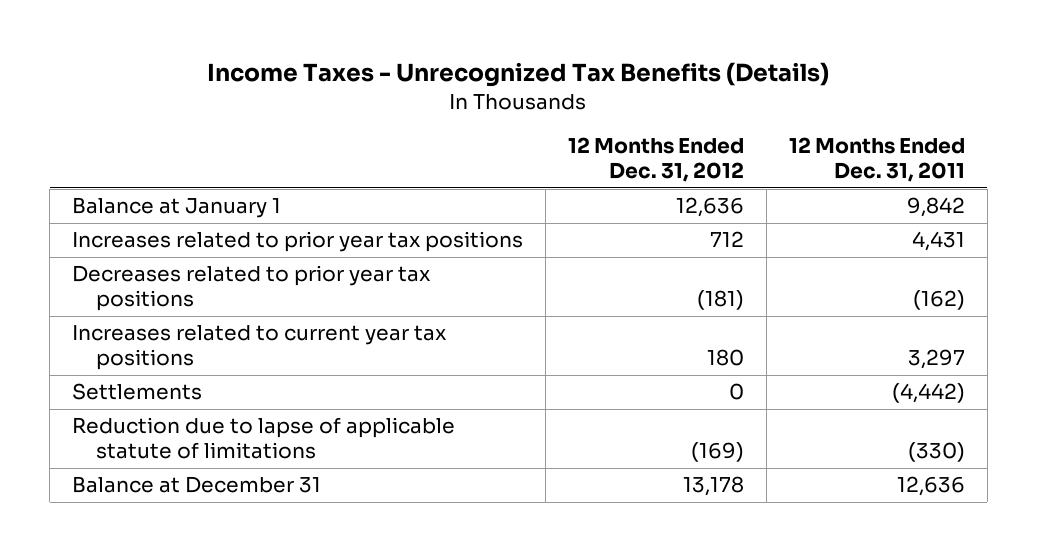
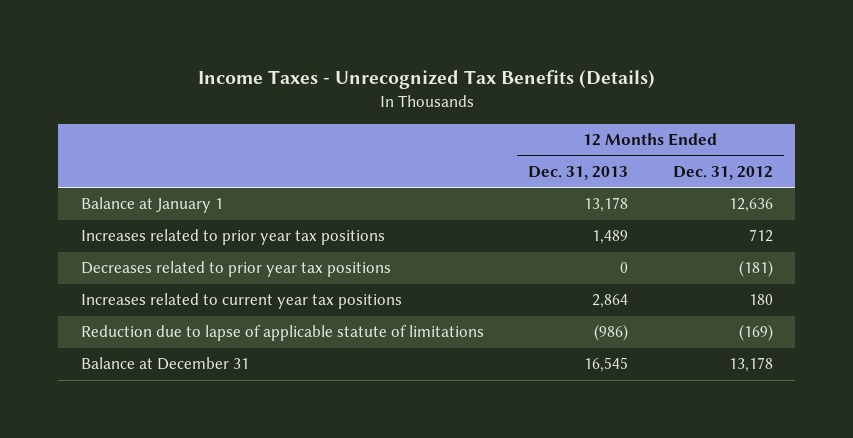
- | 12 Months Ended Dec. 31, 2012 | 12 Months Ended Dec. 31, 2011
+ | 12 Months Ended Dec. 31, 2013 | 12 Months Ended Dec. 31, 2012
- Settlements | 0 | (4,442)

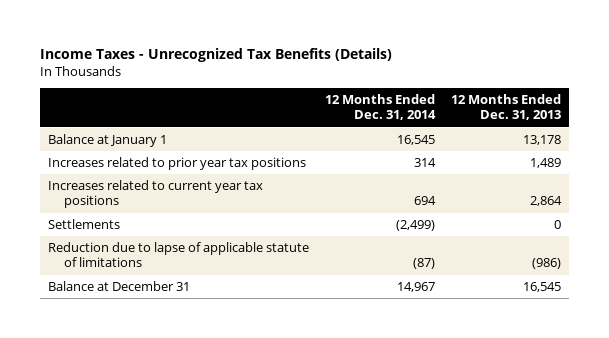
- | 12 Months Ended Dec. 31, 2013 | 12 Months Ended Dec. 31, 2012
+ | 12 Months Ended Dec. 31, 2014 | 12 Months Ended Dec. 31, 2013
- Decreases related to prior year tax positions | 0 | (181)
+ Settlements | (2,499) | 0

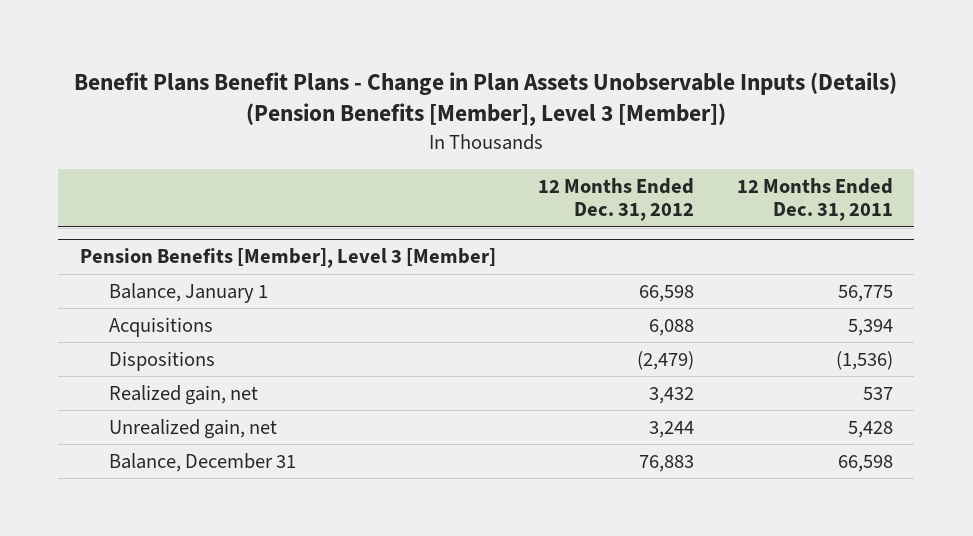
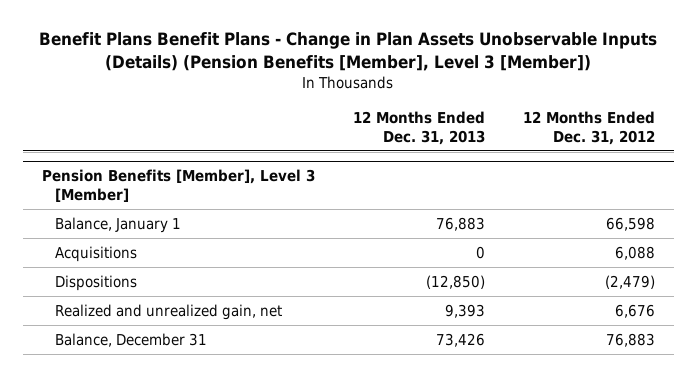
- | 12 Months Ended Dec. 31, 2012 | 12 Months Ended Dec. 31, 2011
+ | 12 Months Ended Dec. 31, 2013 | 12 Months Ended Dec. 31, 2012
@ Pension Benefits [Member], Level 3 [Member]
- Realized gain, net | 3,432 | 537
- Unrealized gain, net | 3,244 | 5,428
+ Realized and unrealized gain, net | 9,393 | 6,676

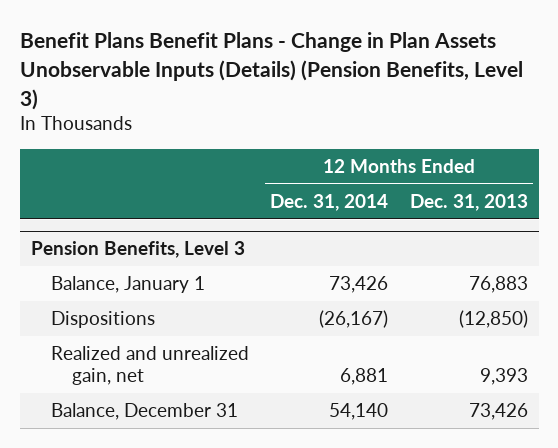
- Benefit Plans Benefit Plans - Change in Plan Assets Unobservable Inputs (Details) (Pension Benefits [Member], Level 3 [Member])
+ Benefit Plans Benefit Plans - Change in Plan Assets Unobservable Inputs (Details) (Pension Benefits, Level 3)
- | 12 Months Ended Dec. 31, 2013 | 12 Months Ended Dec. 31, 2012
+ | 12 Months Ended Dec. 31, 2014 | 12 Months Ended Dec. 31, 2013
- Pension Benefits [Member], Level 3 [Member]
+ Pension Benefits, Level 3
- Acquisitions | 0 | 6,088

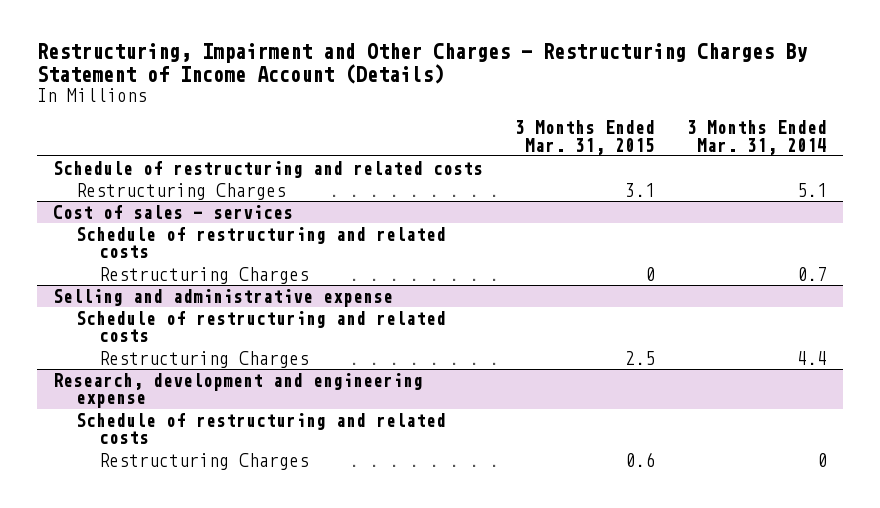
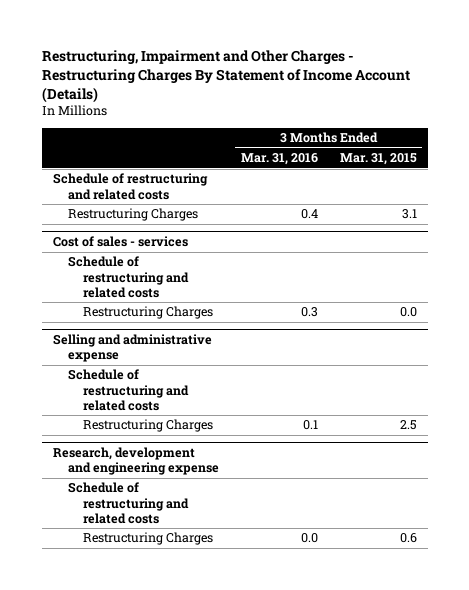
- | 3 Months Ended Mar. 31, 2015 | 3 Months Ended Mar. 31, 2014
+ | 3 Months Ended Mar. 31, 2016 | 3 Months Ended Mar. 31, 2015
@ Cost of sales - services
- Restructuring Charges | 0 | 0.7
+ Restructuring Charges | 0.3 | 0.0

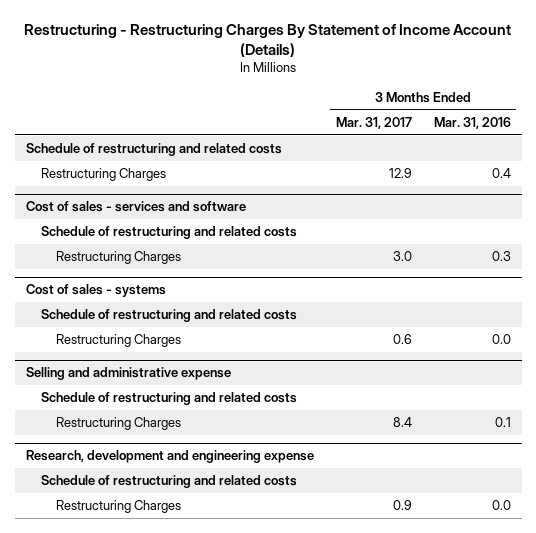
- Restructuring, Impairment and Other Charges - Restructuring Charges By Statement of Income Account (Details)
+ Restructuring - Restructuring Charges By Statement of Income Account (Details)
- | 3 Months Ended Mar. 31, 2016 | 3 Months Ended Mar. 31, 2015
+ | 3 Months Ended Mar. 31, 2017 | 3 Months Ended Mar. 31, 2016
- Cost of sales - services
+ Cost of sales - services and software
+ Cost of sales - systems
+ Schedule of restructuring and related costs
+ Restructuring Charges | 0.6 | 0.0

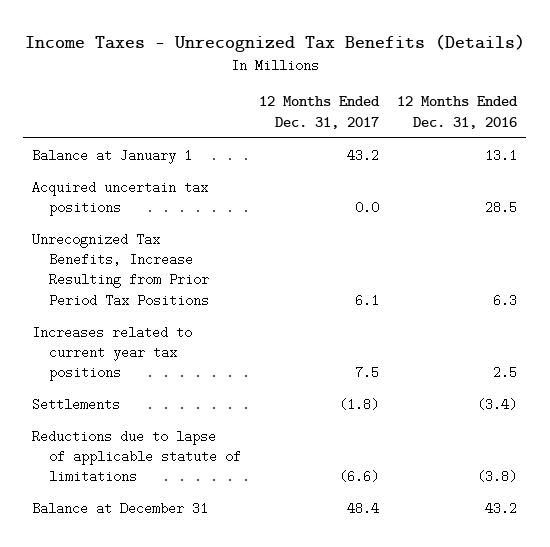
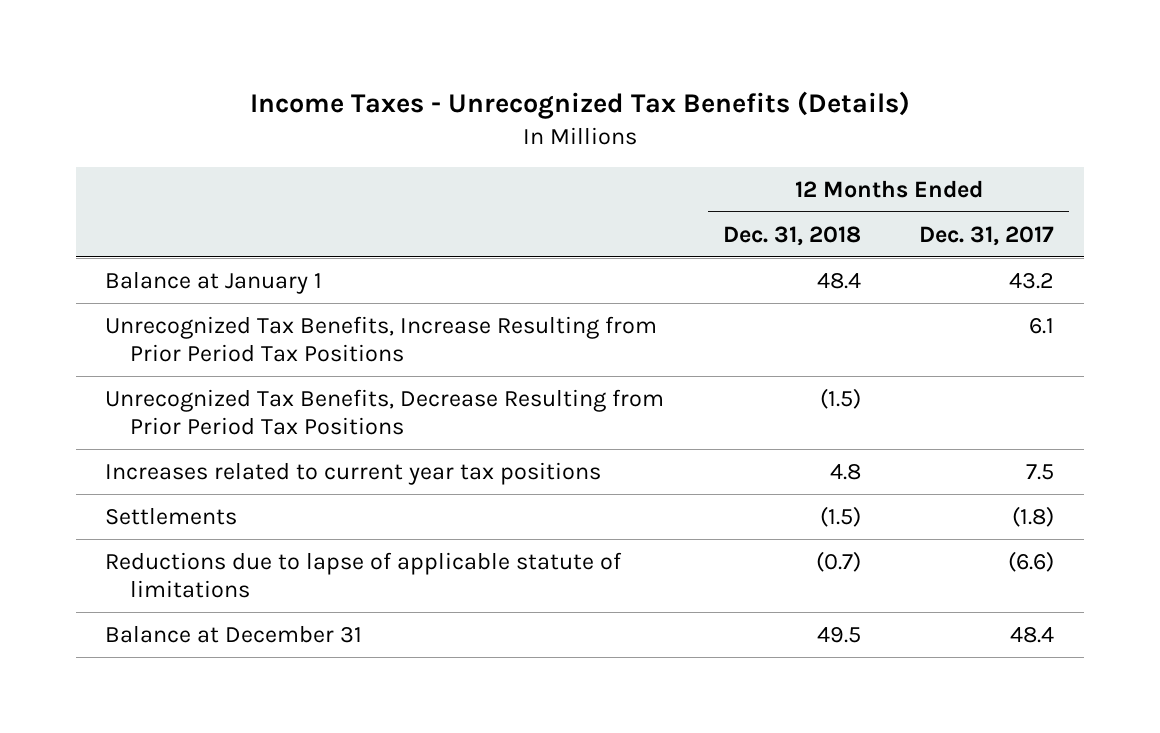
- | 12 Months Ended Dec. 31, 2017 | 12 Months Ended Dec. 31, 2016
+ | 12 Months Ended Dec. 31, 2018 | 12 Months Ended Dec. 31, 2017
- Acquired uncertain tax positions | 0.0 | 28.5
+ Unrecognized Tax Benefits, Decrease Resulting from Prior Period Tax Positions | (1.5) |

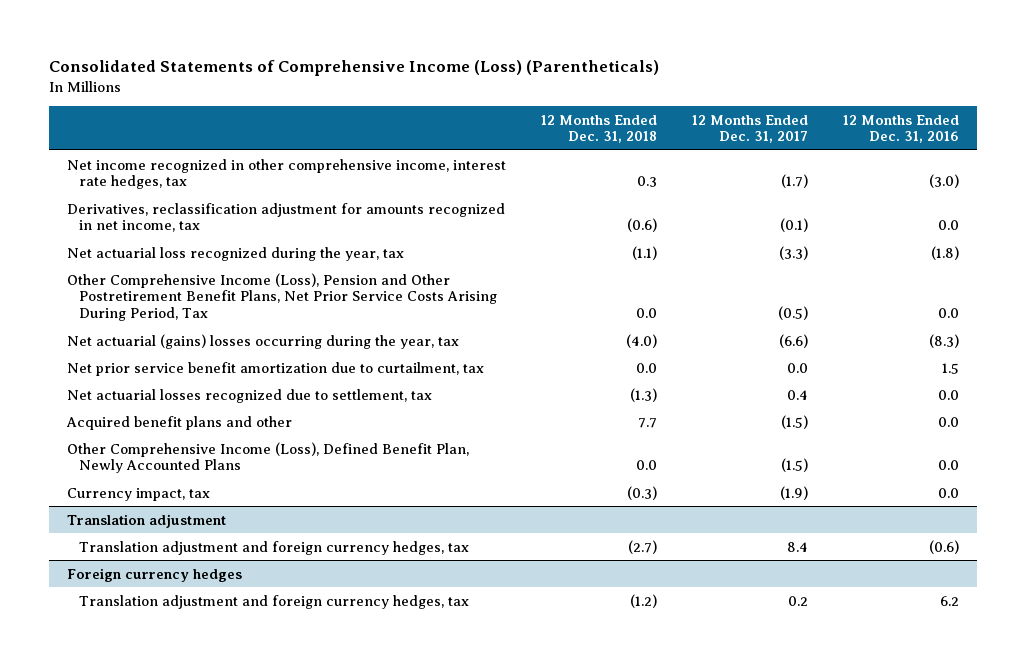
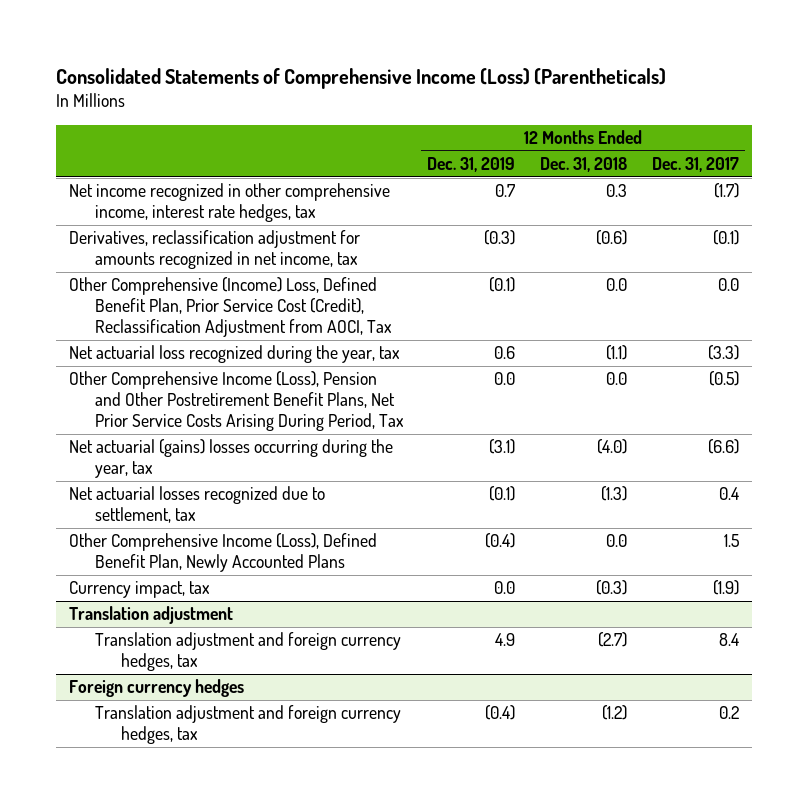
- | 12 Months Ended Dec. 31, 2018 | 12 Months Ended Dec. 31, 2017 | 12 Months Ended Dec. 31, 2016
+ | 12 Months Ended Dec. 31, 2019 | 12 Months Ended Dec. 31, 2018 | 12 Months Ended Dec. 31, 2017
+ Other Comprehensive (Income) Loss, Defined Benefit Plan, Prior Service Cost (Credit), Reclassification Adjustment from AOCI, Tax | (0.1) | 0.0 | 0.0
- Net prior service benefit amortization due to curtailment, tax | 0.0 | 0.0 | 1.5
- Acquired benefit plans and other | 7.7 | (1.5) | 0.0
- Other Comprehensive Income (Loss), Defined Benefit Plan, Newly Accounted Plans | 0.0 | (1.5) | 0.0
+ Other Comprehensive Income (Loss), Defined Benefit Plan, Newly Accounted Plans | (0.4) | 0.0 | 1.5

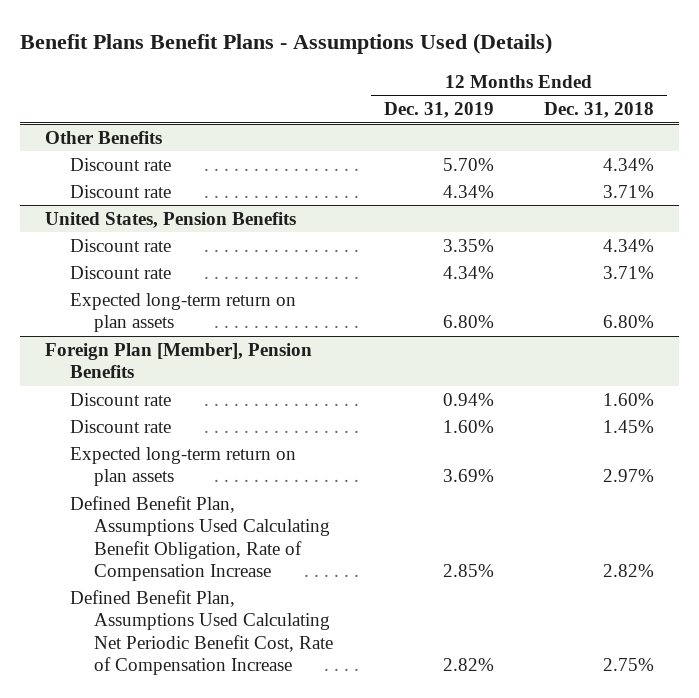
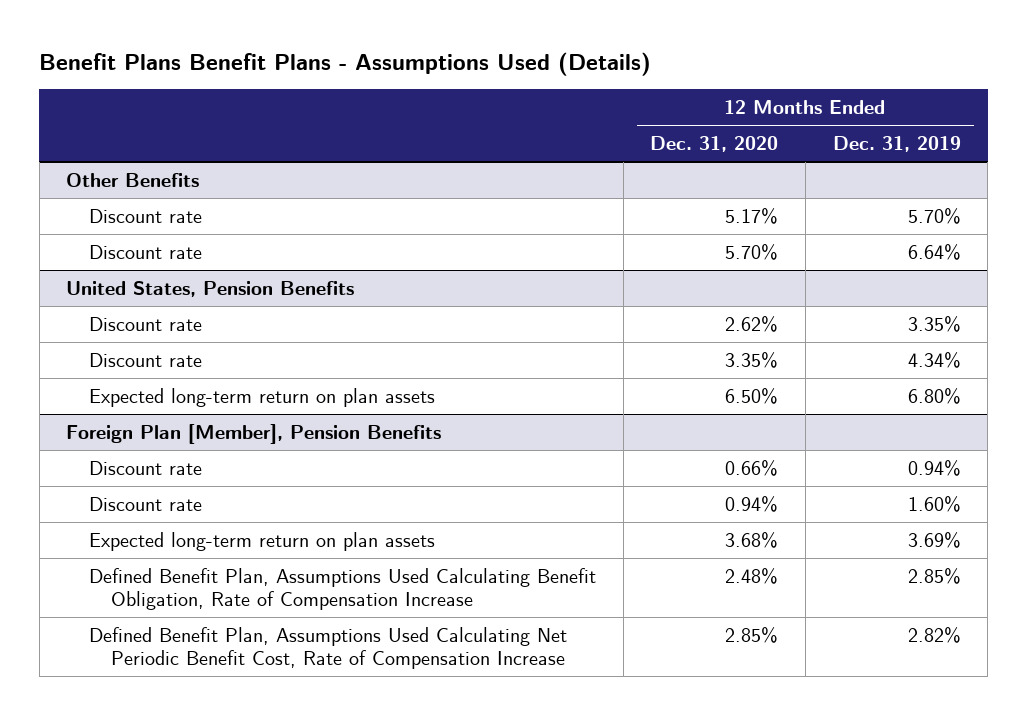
- | 12 Months Ended Dec. 31, 2019 | 12 Months Ended Dec. 31, 2018
+ | 12 Months Ended Dec. 31, 2020 | 12 Months Ended Dec. 31, 2019
@ Other Benefits
- Discount rate | 4.34% | 3.71%
+ Discount rate | 5.70% | 6.64%

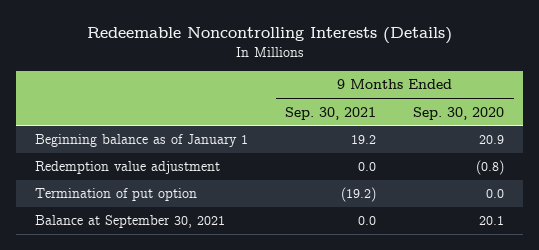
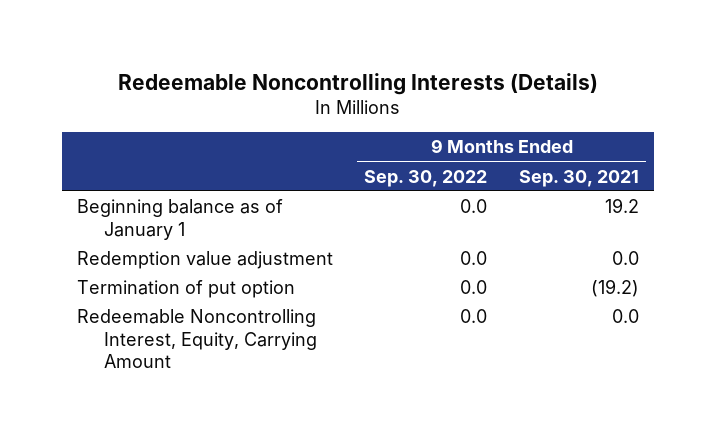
- | 9 Months Ended Sep. 30, 2021 | 9 Months Ended Sep. 30, 2020
+ | 9 Months Ended Sep. 30, 2022 | 9 Months Ended Sep. 30, 2021
- Balance at September 30, 2021 | 0.0 | 20.1
+ Redeemable Noncontrolling Interest, Equity, Carrying Amount | 0.0 | 0.0

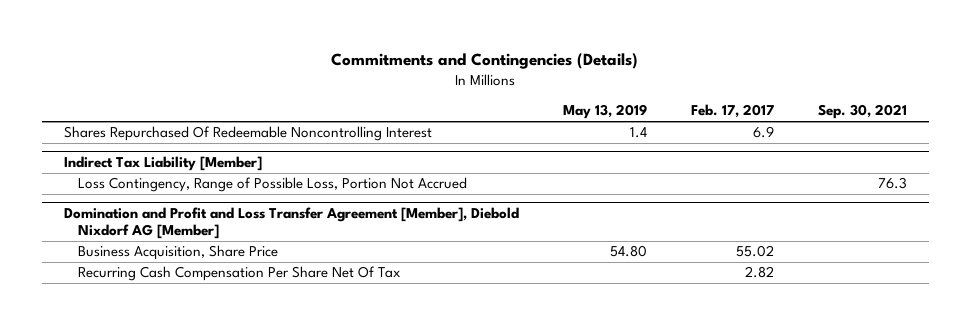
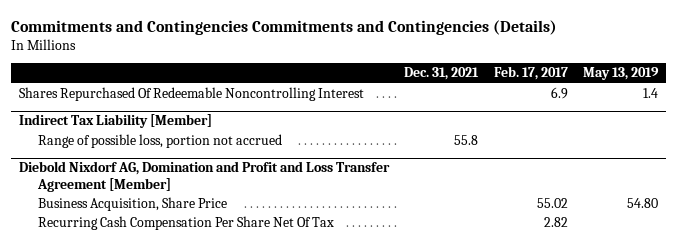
- Commitments and Contingencies (Details)
+ Commitments and Contingencies Commitments and Contingencies (Details)
- | May 13, 2019 | Feb. 17, 2017 | Sep. 30, 2021
+ | Dec. 31, 2021 | Feb. 17, 2017 | May 13, 2019
@ Indirect Tax Liability [Member]
- Loss Contingency, Range of Possible Loss, Portion Not Accrued | | | 76.3
- Domination and Profit and Loss Transfer Agreement [Member], Diebold Nixdorf AG [Member]
@ Indirect Tax Liability [Member]
+ Range of possible loss, portion not accrued | 55.8 | |
+ Diebold Nixdorf AG, Domination and Profit and Loss Transfer Agreement [Member]

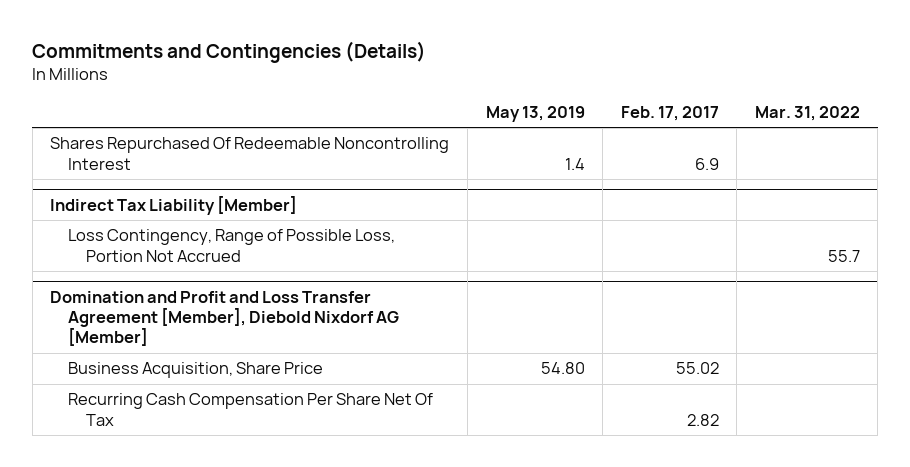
- Commitments and Contingencies Commitments and Contingencies (Details)
+ Commitments and Contingencies (Details)
- | Dec. 31, 2021 | Feb. 17, 2017 | May 13, 2019
+ | May 13, 2019 | Feb. 17, 2017 | Mar. 31, 2022
@ Indirect Tax Liability [Member]
- Range of possible loss, portion not accrued | 55.8 | |
- Diebold Nixdorf AG, Domination and Profit and Loss Transfer Agreement [Member]
@ Indirect Tax Liability [Member]
+ Loss Contingency, Range of Possible Loss, Portion Not Accrued | | | 55.7
+ Domination and Profit and Loss Transfer Agreement [Member], Diebold Nixdorf AG [Member]

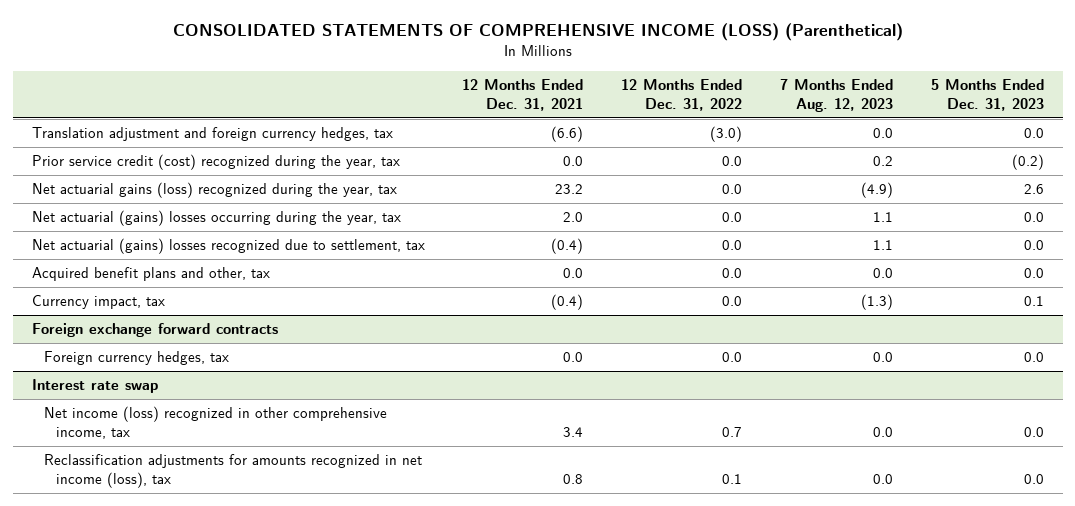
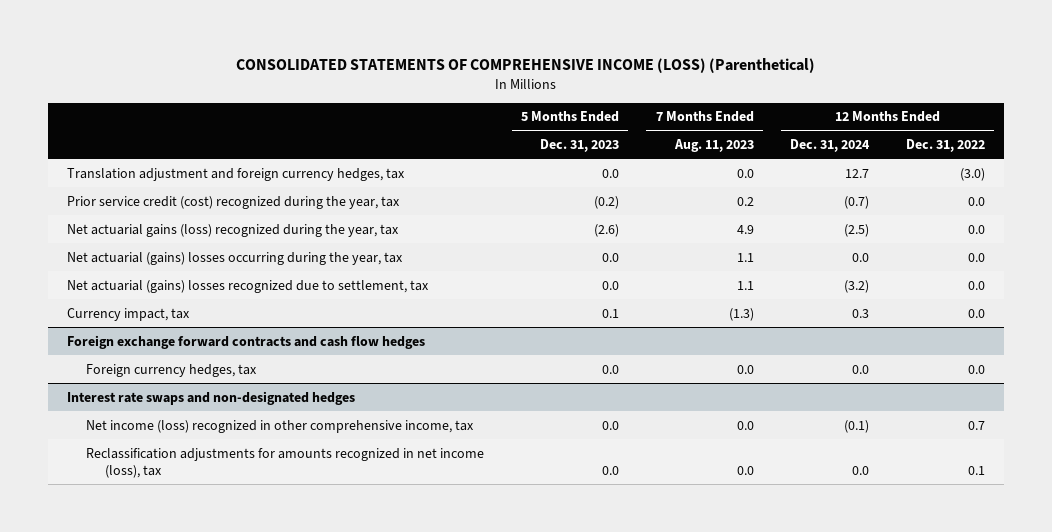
- | 12 Months Ended Dec. 31, 2021 | 12 Months Ended Dec. 31, 2022 | 7 Months Ended Aug. 12, 2023 | 5 Months Ended Dec. 31, 2023
+ | 5 Months Ended Dec. 31, 2023 | 7 Months Ended Aug. 11, 2023 | 12 Months Ended Dec. 31, 2024 | 12 Months Ended Dec. 31, 2022
- Net actuarial gains (loss) recognized during the year, tax | 23.2 | 0.0 | (4.9) | 2.6
+ Net actuarial gains (loss) recognized during the year, tax | (2.6) | 4.9 | (2.5) | 0.0
- Acquired benefit plans and other, tax | 0.0 | 0.0 | 0.0 | 0.0
- Foreign exchange forward contracts
+ Foreign exchange forward contracts and cash flow hedges
- Interest rate swap
+ Interest rate swaps and non-designated hedges

